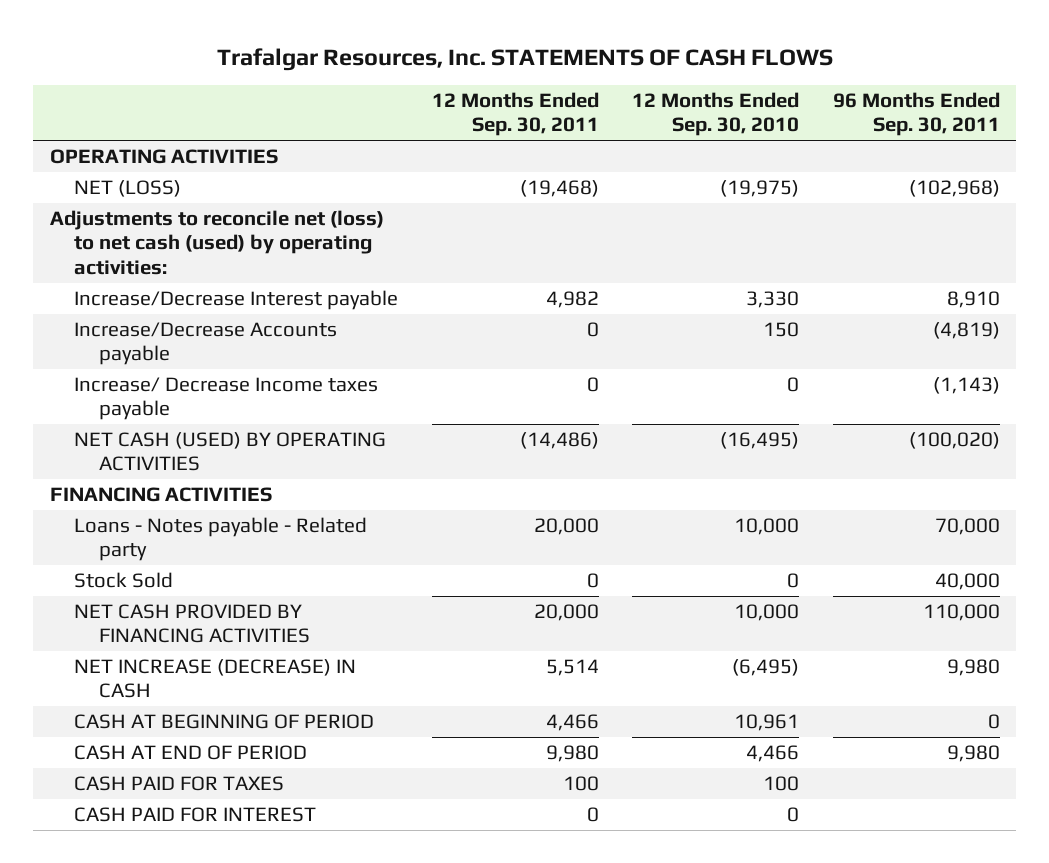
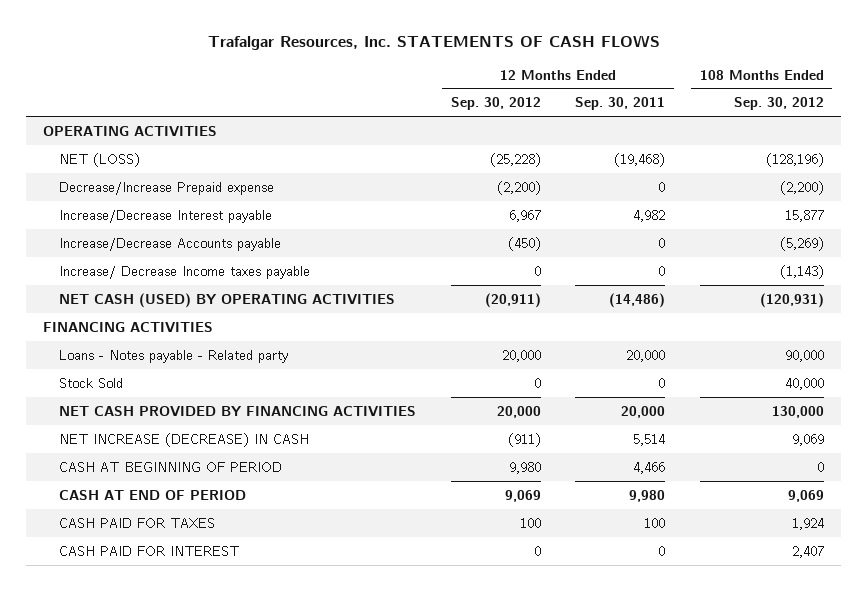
- | 12 Months Ended Sep. 30, 2011 | 12 Months Ended Sep. 30, 2010 | 96 Months Ended Sep. 30, 2011
+ | 12 Months Ended Sep. 30, 2012 | 12 Months Ended Sep. 30, 2011 | 108 Months Ended Sep. 30, 2012
- Adjustments to reconcile net (loss) to net cash (used) by operating activities:
+ Decrease/Increase Prepaid expense | (2,200) | 0 | (2,200)

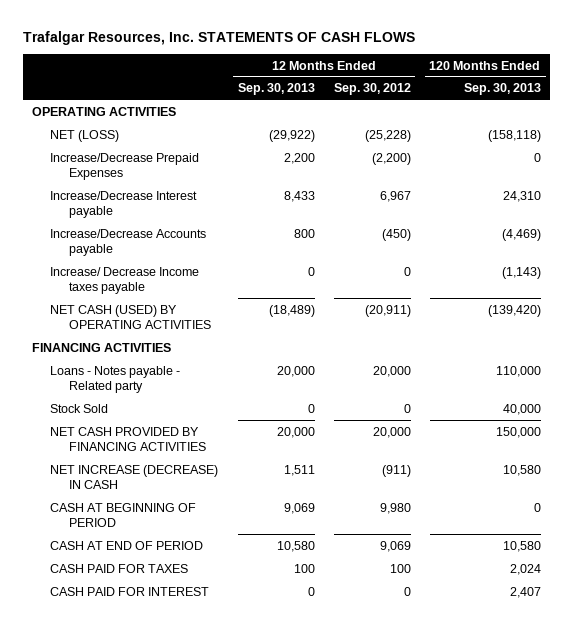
- | 12 Months Ended Sep. 30, 2012 | 12 Months Ended Sep. 30, 2011 | 108 Months Ended Sep. 30, 2012
+ | 12 Months Ended Sep. 30, 2013 | 12 Months Ended Sep. 30, 2012 | 120 Months Ended Sep. 30, 2013
- Decrease/Increase Prepaid expense | (2,200) | 0 | (2,200)
+ Increase/Decrease Prepaid Expenses | 2,200 | (2,200) | 0

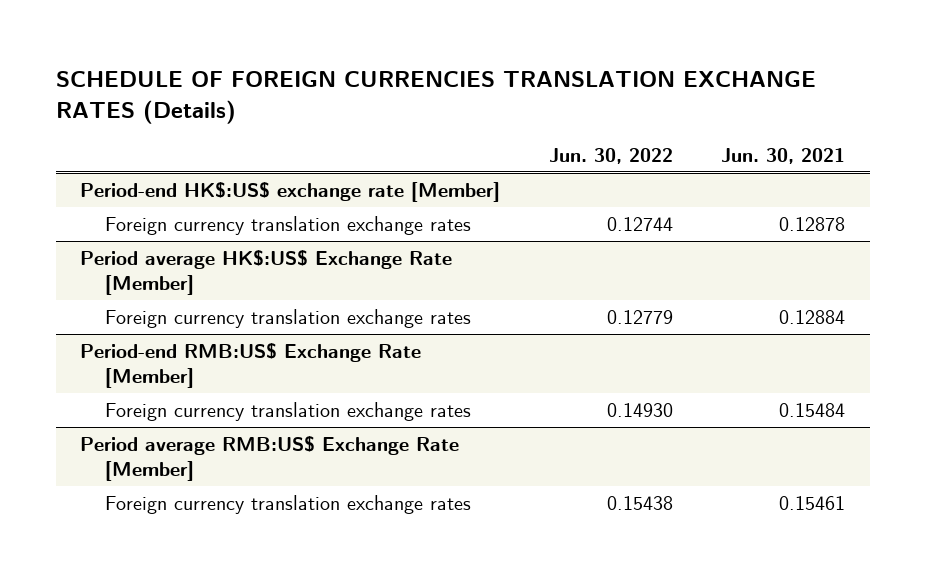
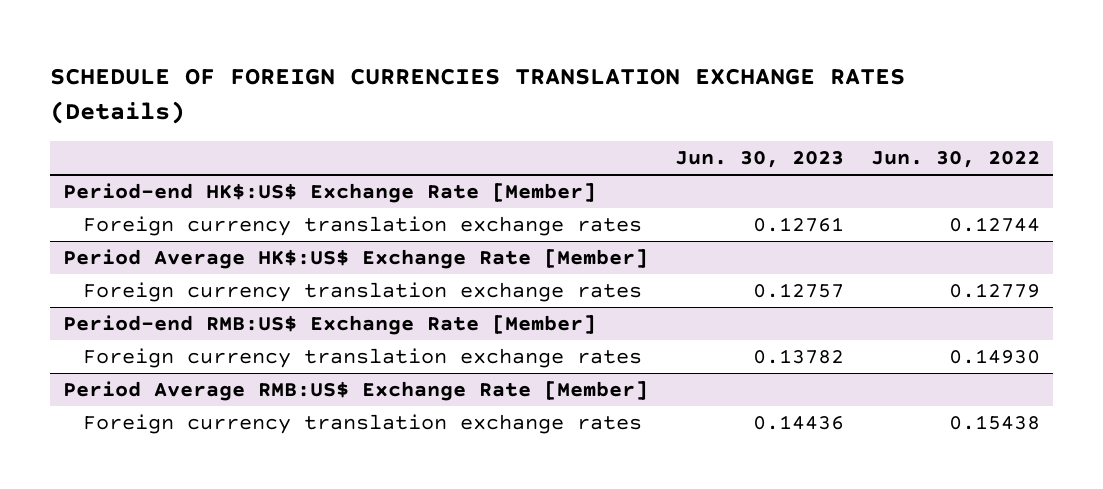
- | Jun. 30, 2022 | Jun. 30, 2021
+ | Jun. 30, 2023 | Jun. 30, 2022
- Period-end HK$:US$ exchange rate [Member]
+ Period-end HK$:US$ Exchange Rate [Member]
- Period average HK$:US$ Exchange Rate [Member]
+ Period Average HK$:US$ Exchange Rate [Member]
- Period average RMB:US$ Exchange Rate [Member]
+ Period Average RMB:US$ Exchange Rate [Member]

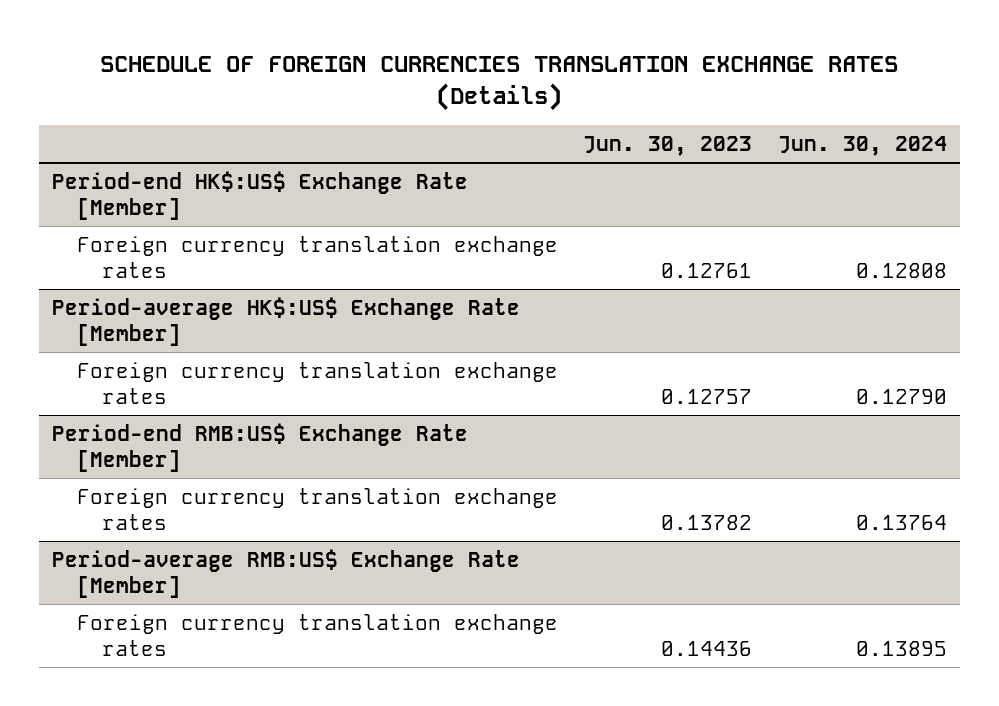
- | Jun. 30, 2023 | Jun. 30, 2022
+ | Jun. 30, 2023 | Jun. 30, 2024
- Period Average HK$:US$ Exchange Rate [Member]
+ Period-average HK$:US$ Exchange Rate [Member]
- Period Average RMB:US$ Exchange Rate [Member]
+ Period-average RMB:US$ Exchange Rate [Member]

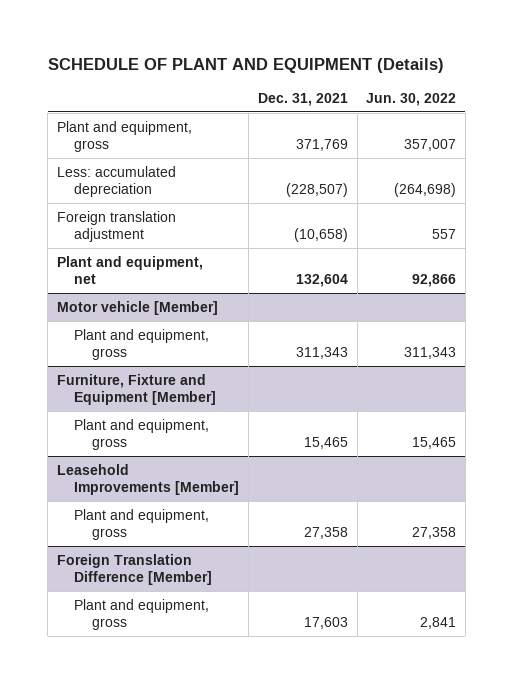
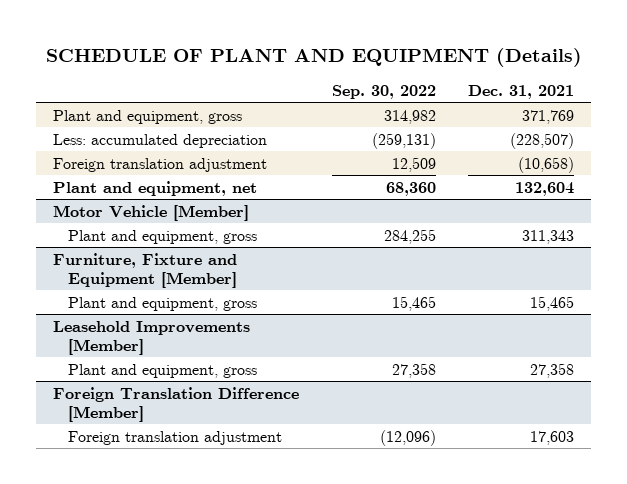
- | Dec. 31, 2021 | Jun. 30, 2022
+ | Sep. 30, 2022 | Dec. 31, 2021
- Motor vehicle [Member]
+ Motor Vehicle [Member]
@ Foreign Translation Difference [Member]
- Plant and equipment, gross | 17,603 | 2,841
+ Foreign translation adjustment | (12,096) | 17,603

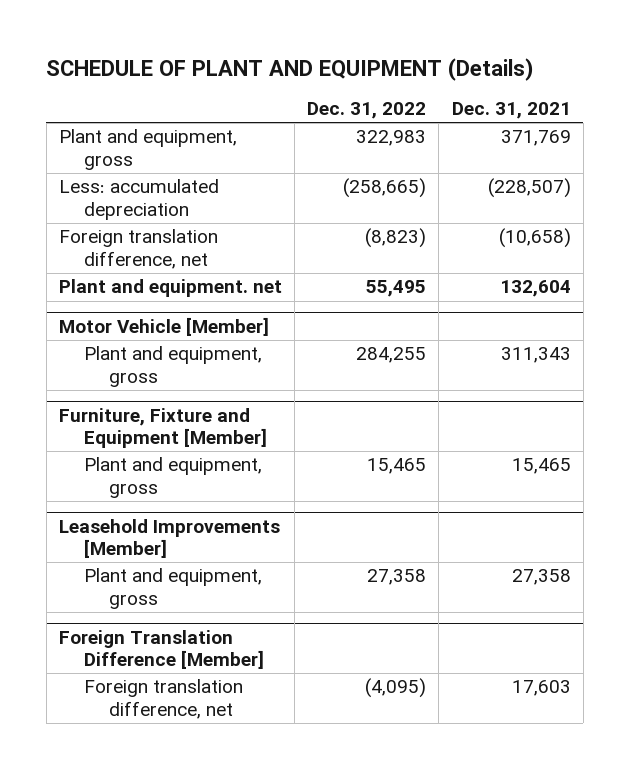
- | Sep. 30, 2022 | Dec. 31, 2021
+ | Dec. 31, 2022 | Dec. 31, 2021
- Foreign translation adjustment | 12,509 | (10,658)
- Plant and equipment, net | 68,360 | 132,604
+ Foreign translation difference, net | (8,823) | (10,658)
+ Plant and equipment. net | 55,495 | 132,604
@ Foreign Translation Difference [Member]
- Foreign translation adjustment | (12,096) | 17,603
+ Foreign translation difference, net | (4,095) | 17,603

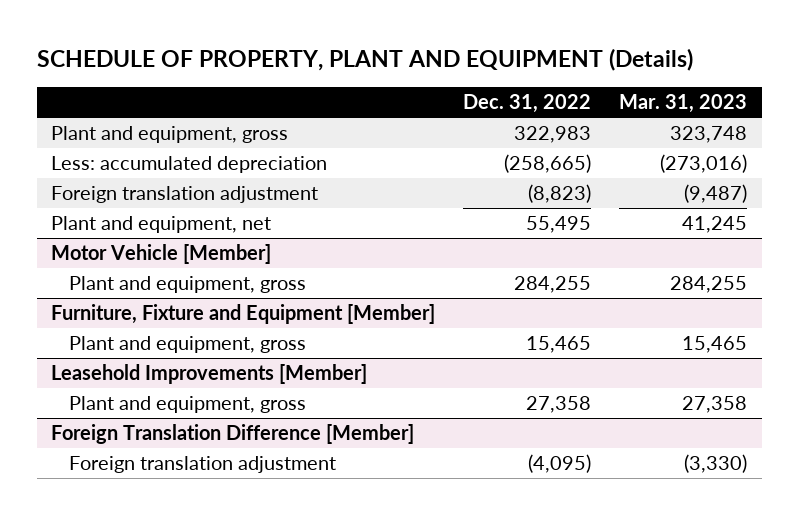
- SCHEDULE OF PLANT AND EQUIPMENT (Details)
+ SCHEDULE OF PROPERTY, PLANT AND EQUIPMENT (Details)
- | Dec. 31, 2022 | Dec. 31, 2021
+ | Dec. 31, 2022 | Mar. 31, 2023
- Foreign translation difference, net | (8,823) | (10,658)
- Plant and equipment. net | 55,495 | 132,604
+ Foreign translation adjustment | (8,823) | (9,487)
+ Plant and equipment, net | 55,495 | 41,245
@ Foreign Translation Difference [Member]
- Foreign translation difference, net | (4,095) | 17,603
+ Foreign translation adjustment | (4,095) | (3,330)

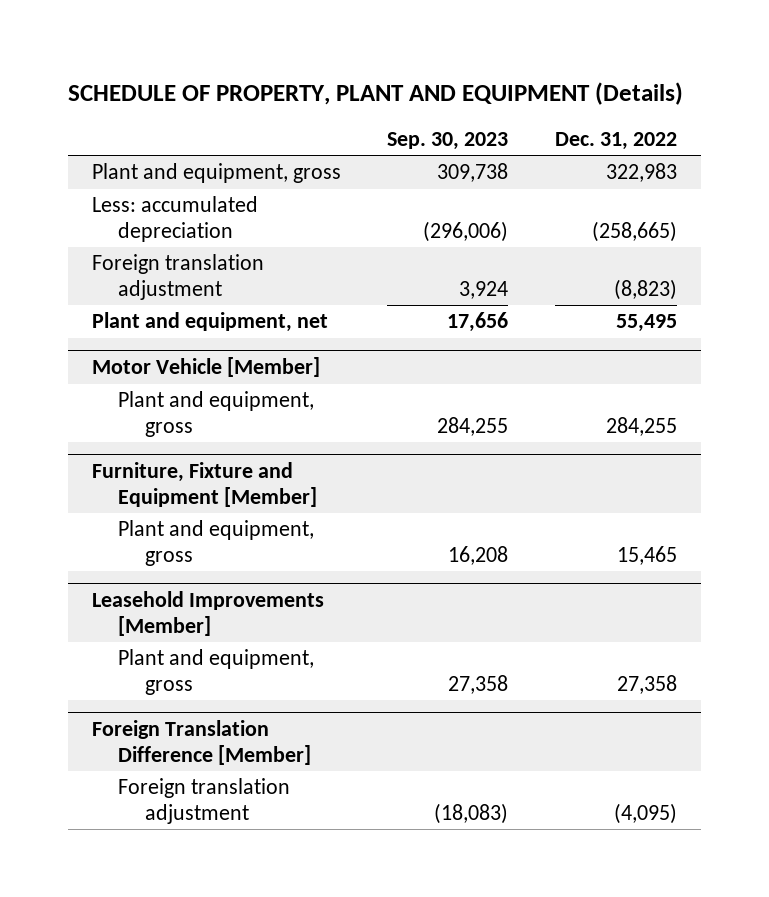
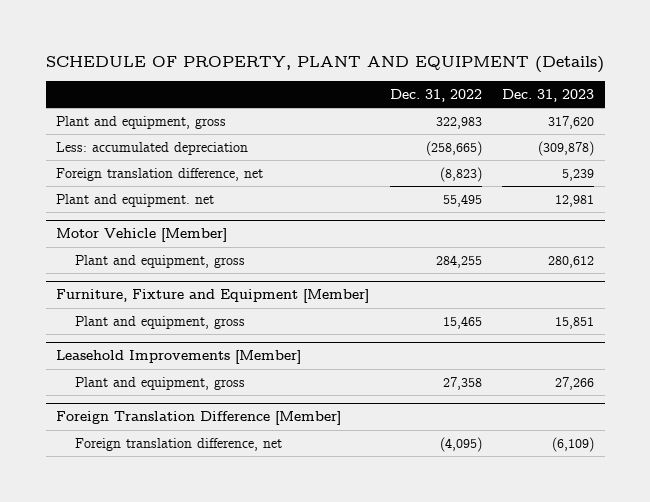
- | Sep. 30, 2023 | Dec. 31, 2022
+ | Dec. 31, 2022 | Dec. 31, 2023
- Foreign translation adjustment | 3,924 | (8,823)
- Plant and equipment, net | 17,656 | 55,495
+ Foreign translation difference, net | (8,823) | 5,239
+ Plant and equipment. net | 55,495 | 12,981
@ Foreign Translation Difference [Member]
- Foreign translation adjustment | (18,083) | (4,095)
+ Foreign translation difference, net | (4,095) | (6,109)

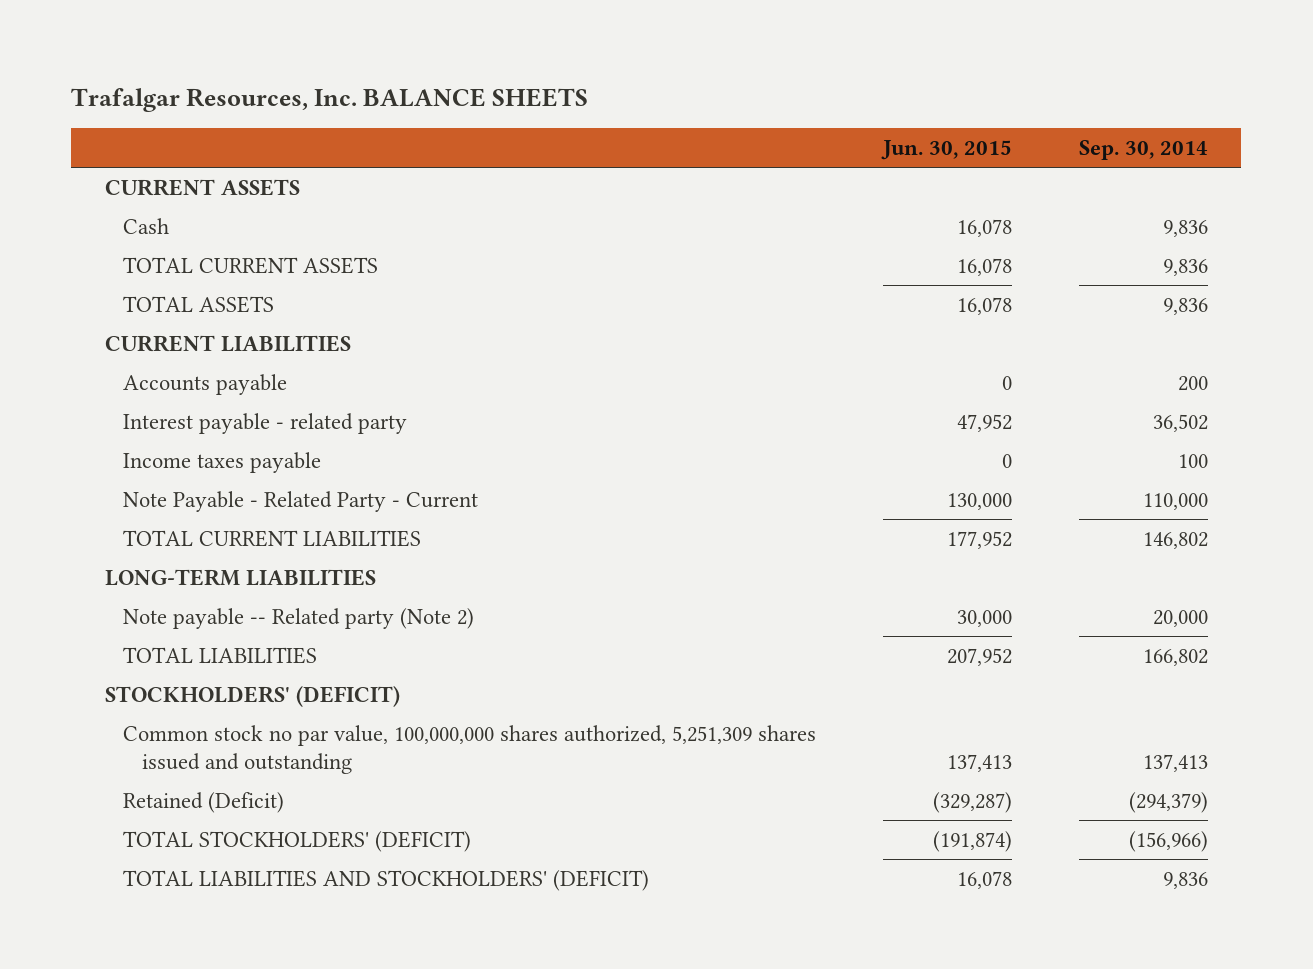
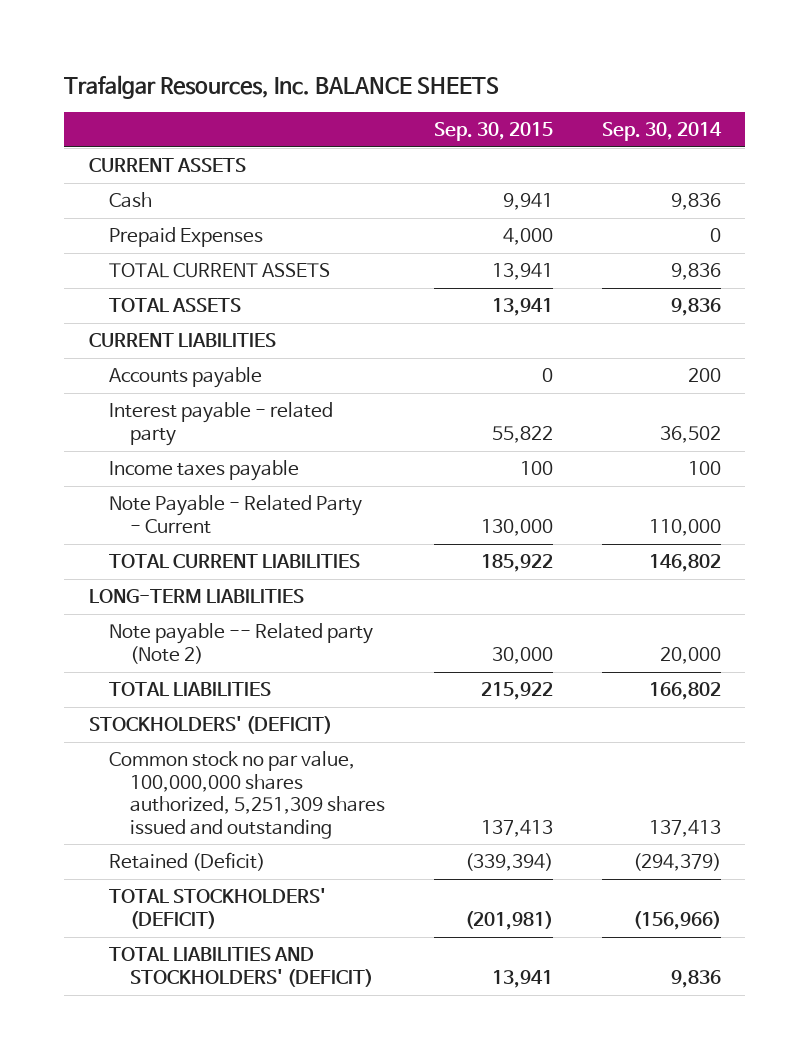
- | Jun. 30, 2015 | Sep. 30, 2014
+ | Sep. 30, 2015 | Sep. 30, 2014
+ Prepaid Expenses | 4,000 | 0

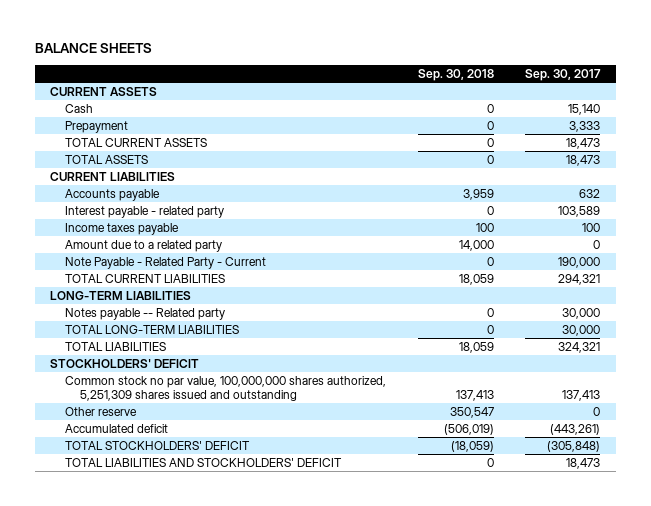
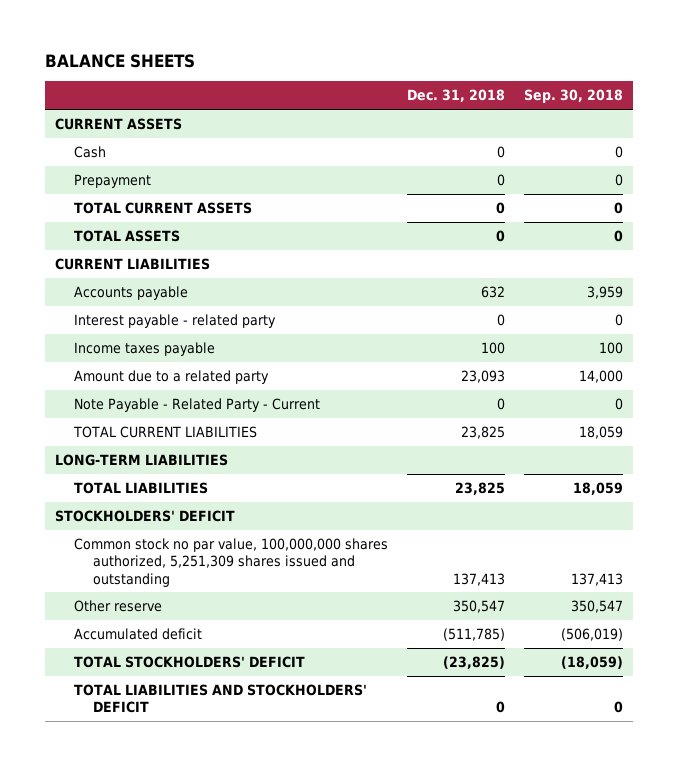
- | Sep. 30, 2018 | Sep. 30, 2017
+ | Dec. 31, 2018 | Sep. 30, 2018
- Notes payable -- Related party | 0 | 30,000
- TOTAL LONG-TERM LIABILITIES | 0 | 30,000

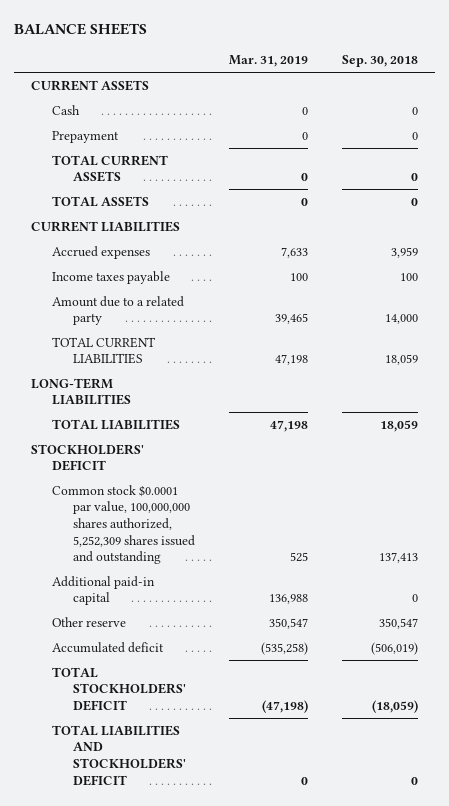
- | Dec. 31, 2018 | Sep. 30, 2018
+ | Mar. 31, 2019 | Sep. 30, 2018
- Accounts payable | 632 | 3,959
- Interest payable - related party | 0 | 0
+ Accrued expenses | 7,633 | 3,959
- Note Payable - Related Party - Current | 0 | 0
- Common stock no par value, 100,000,000 shares authorized, 5,251,309 shares issued and outstanding | 137,413 | 137,413
+ Common stock $0.0001 par value, 100,000,000 shares authorized, 5,252,309 shares issued and outstanding | 525 | 137,413
+ Additional paid-in capital | 136,988 | 0

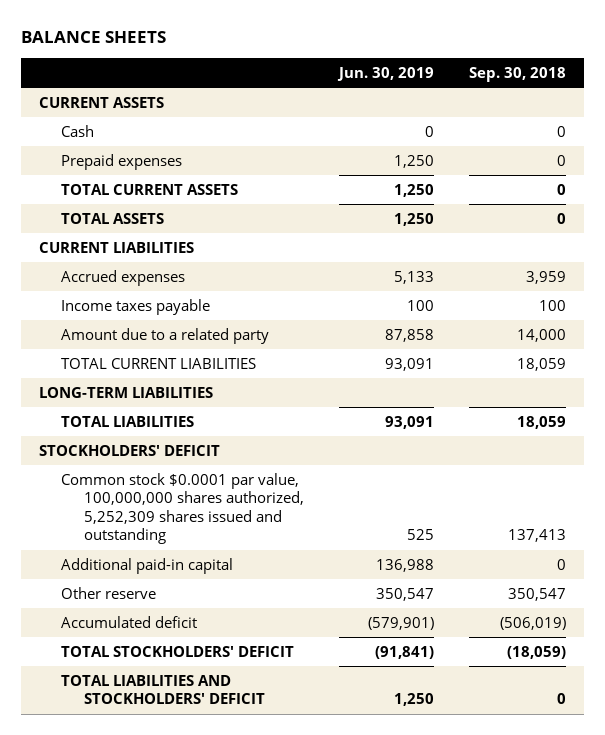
- | Mar. 31, 2019 | Sep. 30, 2018
+ | Jun. 30, 2019 | Sep. 30, 2018
- Prepayment | 0 | 0
+ Prepaid expenses | 1,250 | 0

